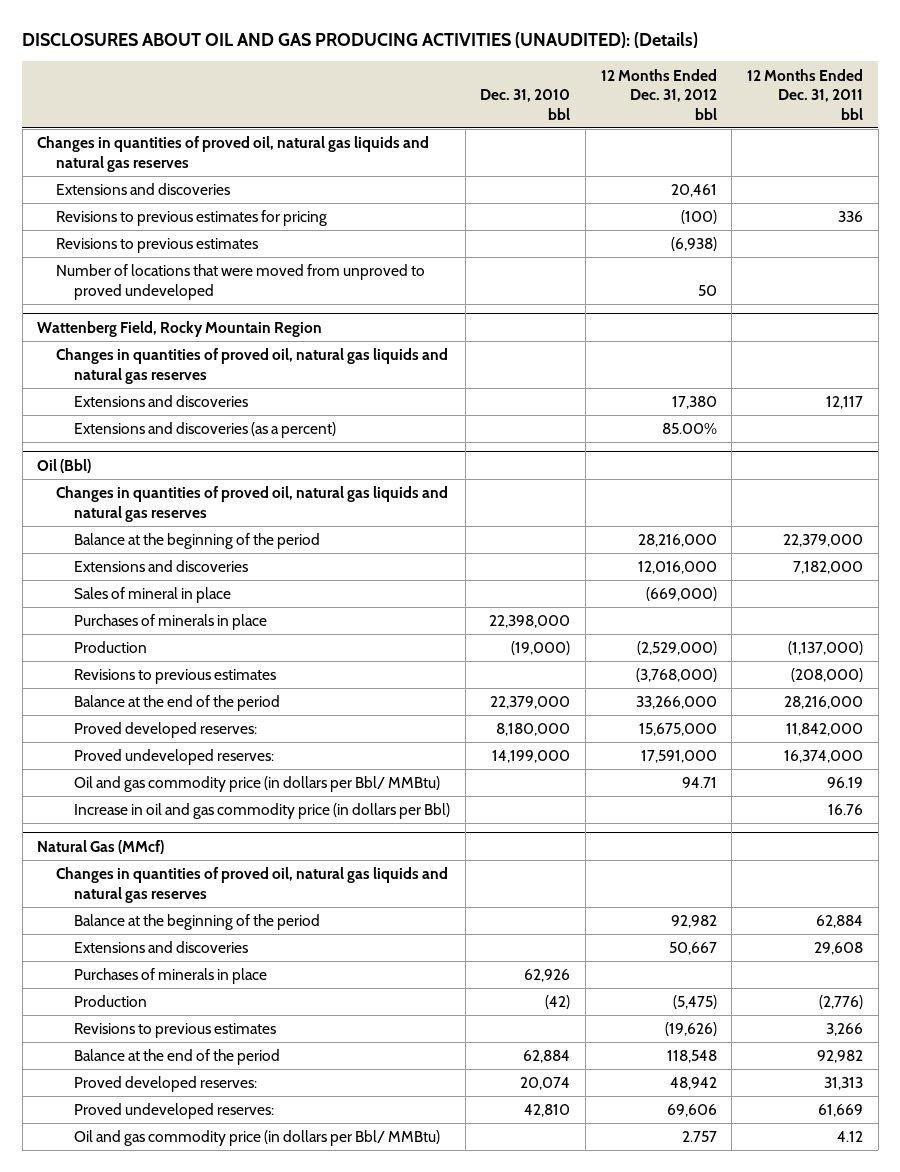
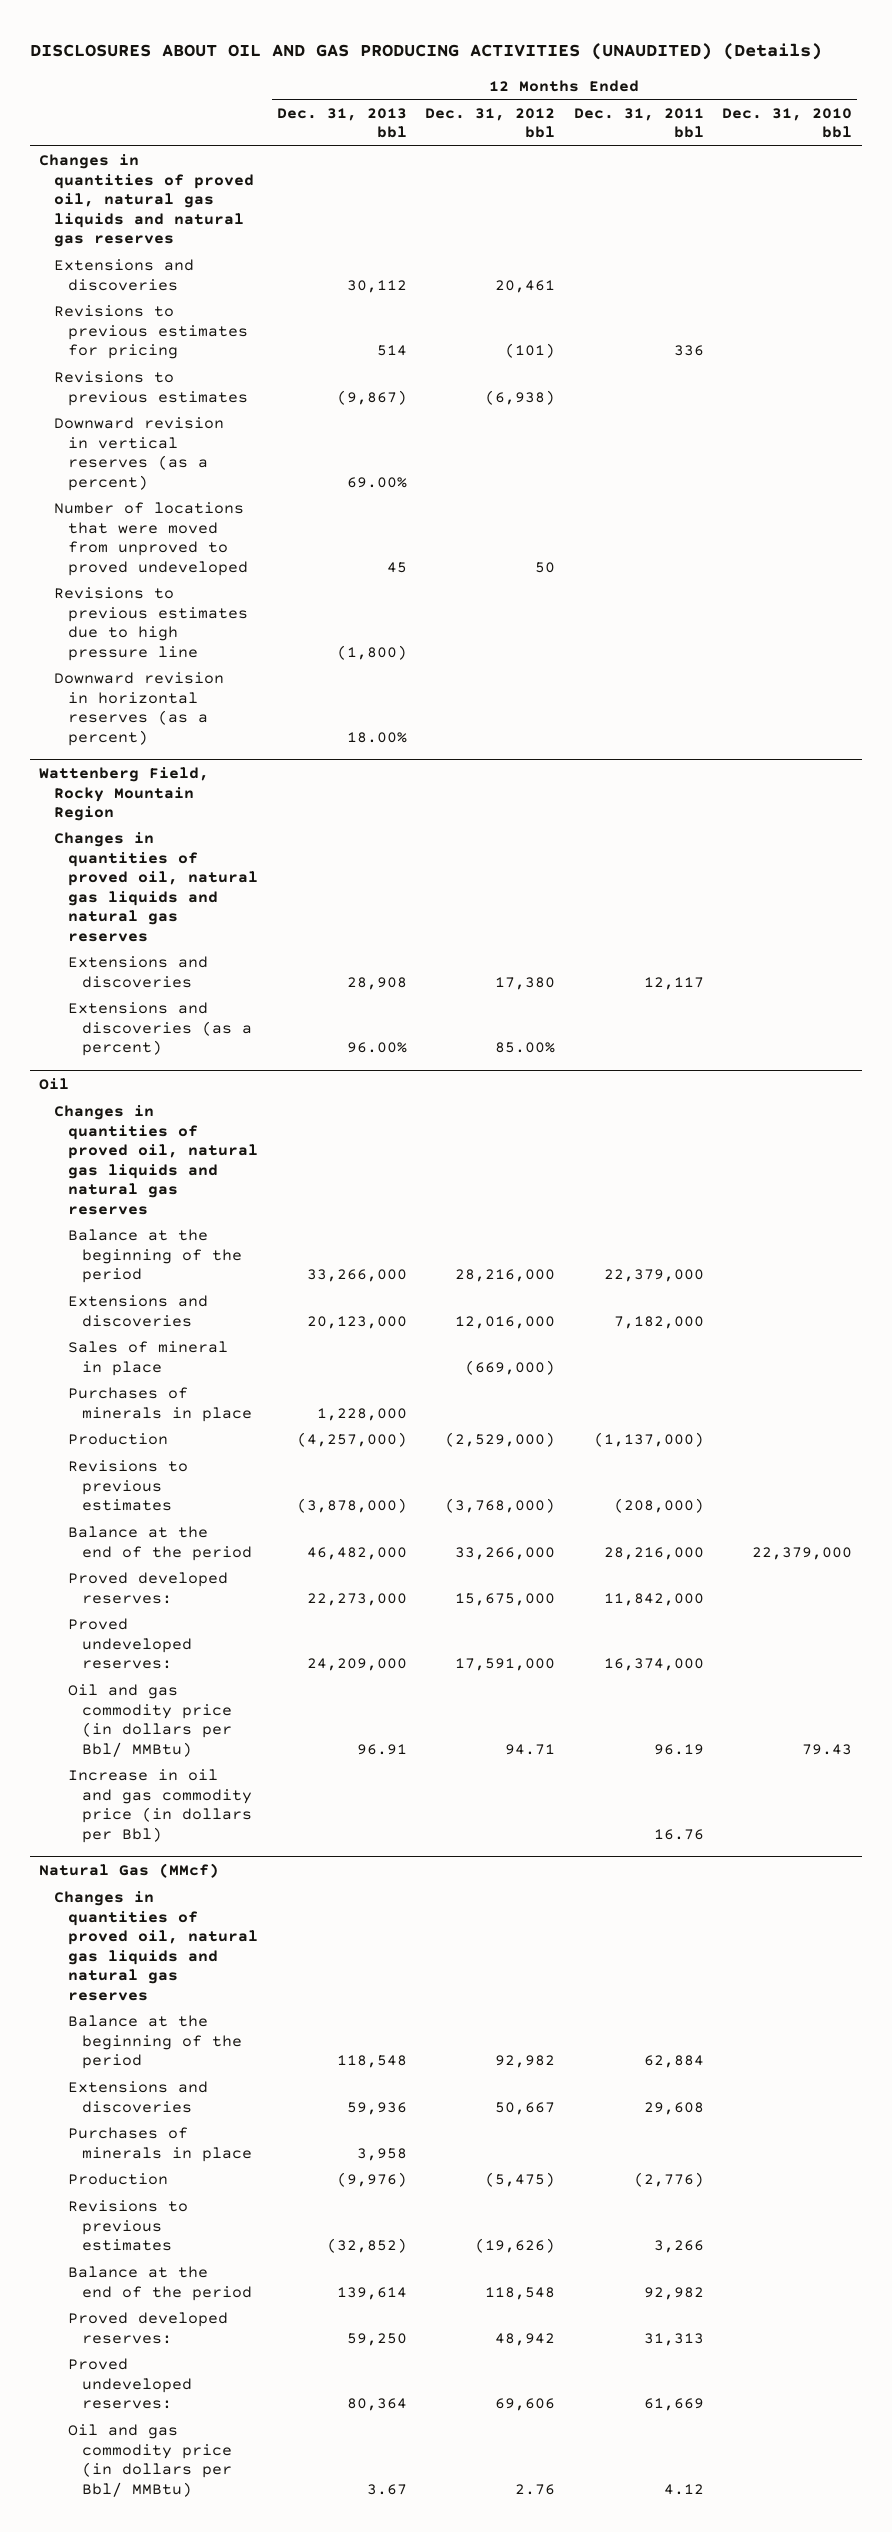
- DISCLOSURES ABOUT OIL AND GAS PRODUCING ACTIVITIES (UNAUDITED): (Details)
+ DISCLOSURES ABOUT OIL AND GAS PRODUCING ACTIVITIES (UNAUDITED) (Details)
- | Dec. 31, 2010 bbl | 12 Months Ended Dec. 31, 2012 bbl | 12 Months Ended Dec. 31, 2011 bbl
+ | 12 Months Ended Dec. 31, 2013 bbl | 12 Months Ended Dec. 31, 2012 bbl | 12 Months Ended Dec. 31, 2011 bbl | 12 Months Ended Dec. 31, 2010 bbl
- Revisions to previous estimates for pricing | | (100) | 336
+ Revisions to previous estimates for pricing | 514 | (101) | 336 |
+ Downward revision in vertical reserves (as a percent) | 69.00% | | |
+ Revisions to previous estimates due to high pressure line | (1,800) | | |
+ Downward revision in horizontal reserves (as a percent) | 18.00% | | |
- Oil (Bbl)
+ Oil
@ Natural Gas (MMcf)
- Oil and gas commodity price (in dollars per Bbl/ MMBtu) | | 2.757 | 4.12
+ Oil and gas commodity price (in dollars per Bbl/ MMBtu) | 3.67 | 2.76 | 4.12 |

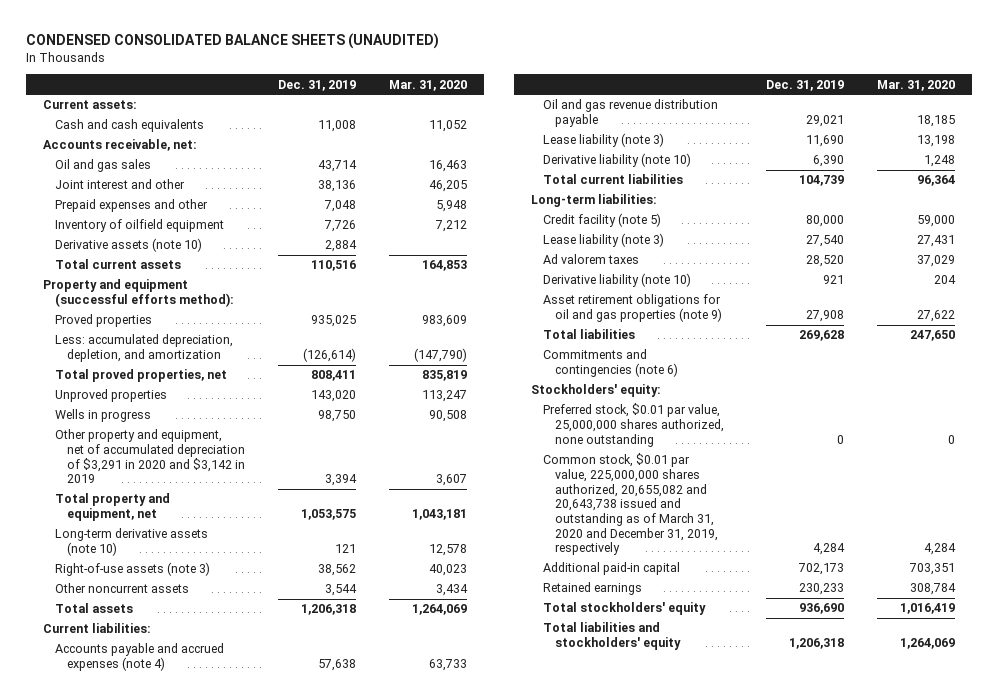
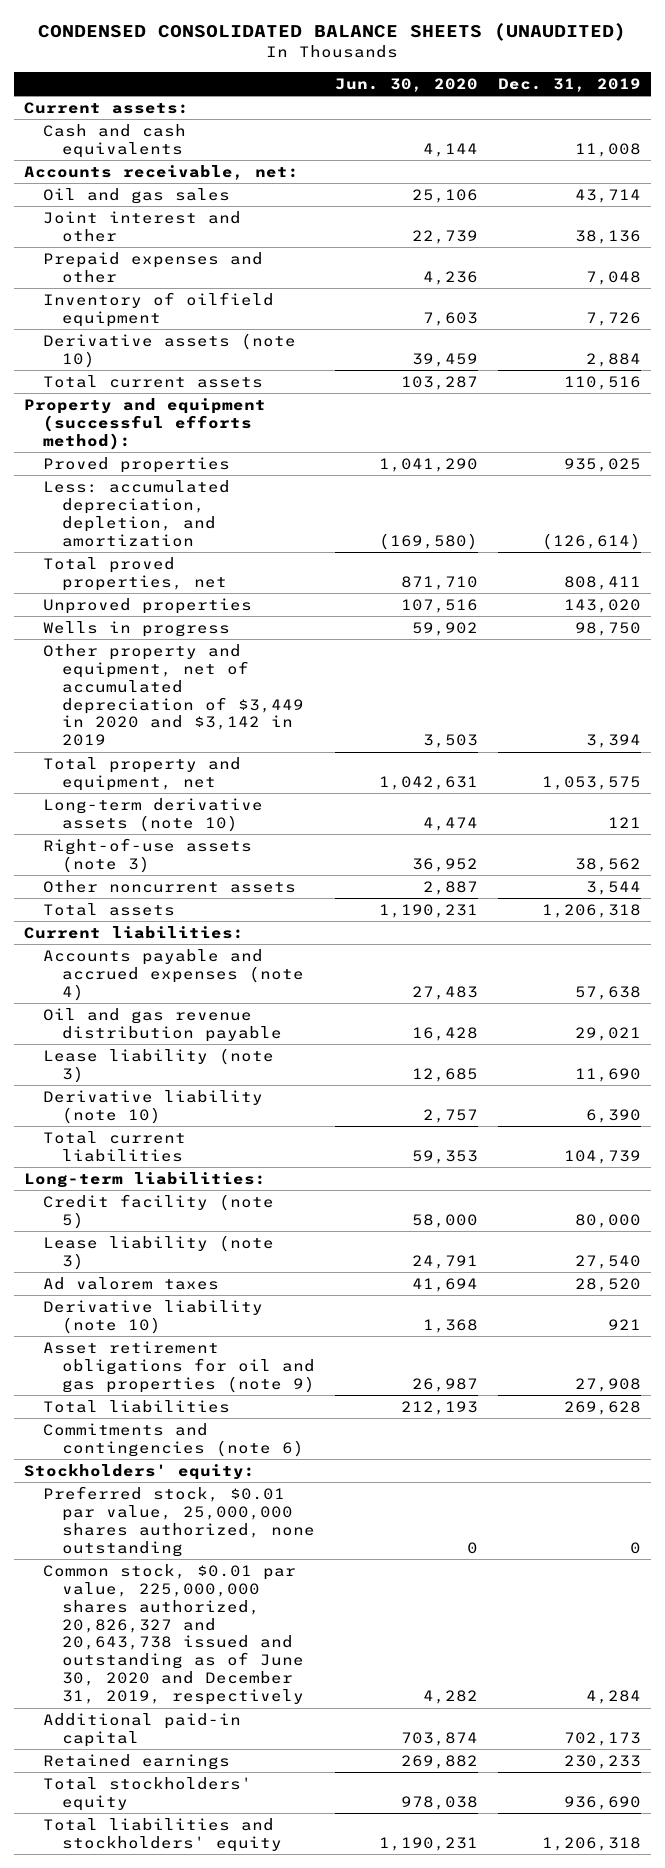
- | Dec. 31, 2019 | Mar. 31, 2020
+ | Jun. 30, 2020 | Dec. 31, 2019
- Other property and equipment, net of accumulated depreciation of $3,291 in 2020 and $3,142 in 2019 | 3,394 | 3,607
+ Other property and equipment, net of accumulated depreciation of $3,449 in 2020 and $3,142 in 2019 | 3,503 | 3,394
- Common stock, $0.01 par value, 225,000,000 shares authorized, 20,655,082 and 20,643,738 issued and outstanding as of March 31, 2020 and December 31, 2019, respectively | 4,284 | 4,284
+ Common stock, $0.01 par value, 225,000,000 shares authorized, 20,826,327 and 20,643,738 issued and outstanding as of June 30, 2020 and December 31, 2019, respectively | 4,282 | 4,284

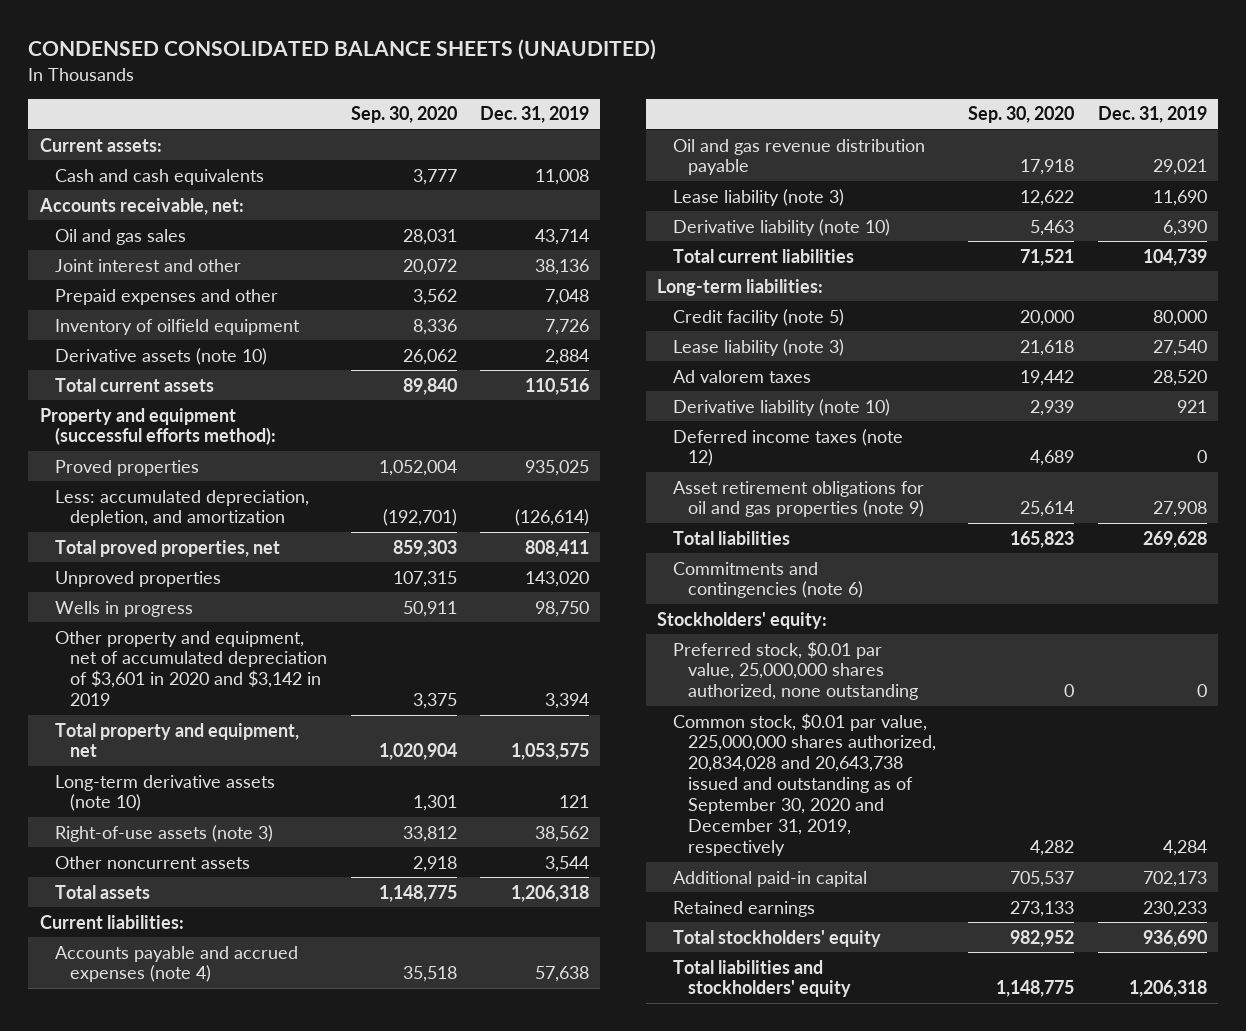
- | Jun. 30, 2020 | Dec. 31, 2019
+ | Sep. 30, 2020 | Dec. 31, 2019
- Other property and equipment, net of accumulated depreciation of $3,449 in 2020 and $3,142 in 2019 | 3,503 | 3,394
+ Other property and equipment, net of accumulated depreciation of $3,601 in 2020 and $3,142 in 2019 | 3,375 | 3,394
+ Deferred income taxes (note 12) | 4,689 | 0
- Common stock, $0.01 par value, 225,000,000 shares authorized, 20,826,327 and 20,643,738 issued and outstanding as of June 30, 2020 and December 31, 2019, respectively | 4,282 | 4,284
+ Common stock, $0.01 par value, 225,000,000 shares authorized, 20,834,028 and 20,643,738 issued and outstanding as of September 30, 2020 and December 31, 2019, respectively | 4,282 | 4,284

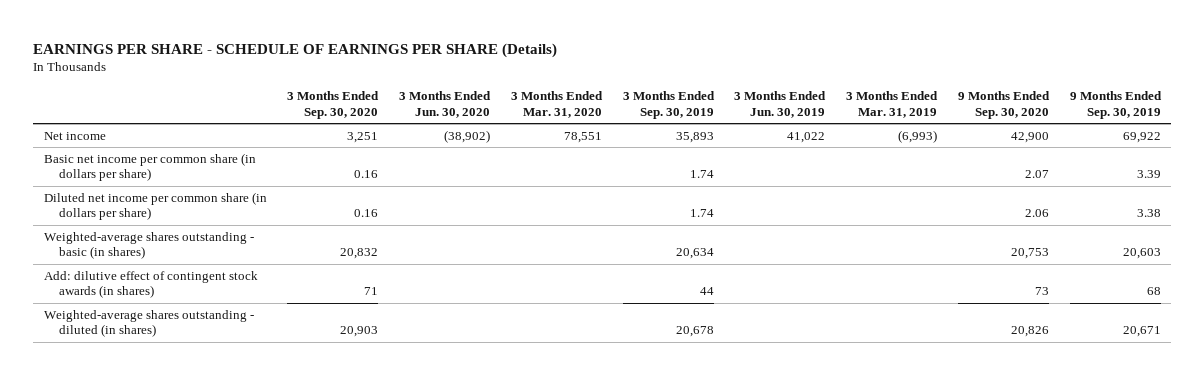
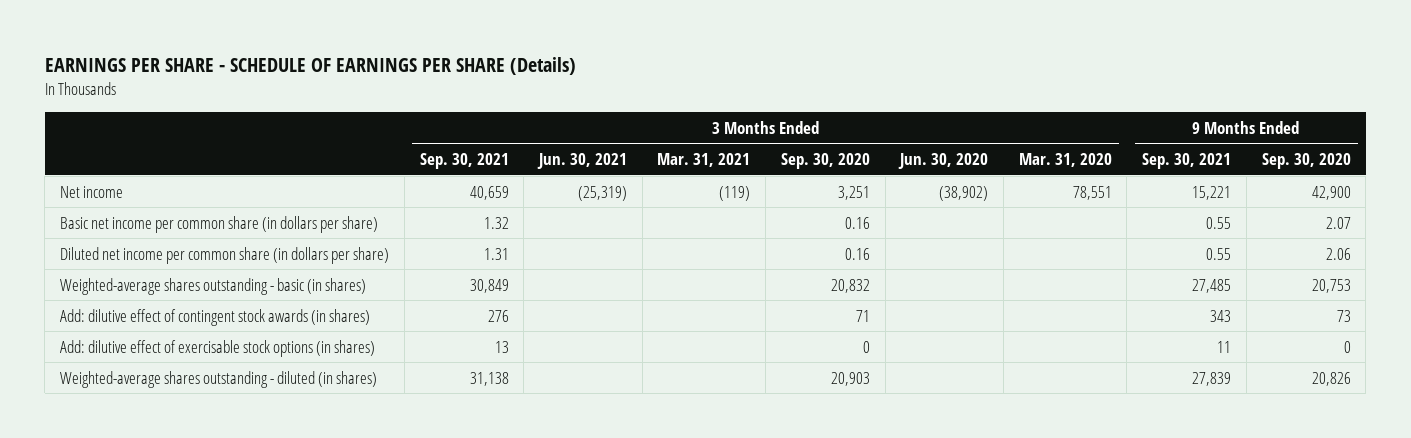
- | 3 Months Ended Sep. 30, 2020 | 3 Months Ended Jun. 30, 2020 | 3 Months Ended Mar. 31, 2020 | 3 Months Ended Sep. 30, 2019 | 3 Months Ended Jun. 30, 2019 | 3 Months Ended Mar. 31, 2019 | 9 Months Ended Sep. 30, 2020 | 9 Months Ended Sep. 30, 2019
+ | 3 Months Ended Sep. 30, 2021 | 3 Months Ended Jun. 30, 2021 | 3 Months Ended Mar. 31, 2021 | 3 Months Ended Sep. 30, 2020 | 3 Months Ended Jun. 30, 2020 | 3 Months Ended Mar. 31, 2020 | 9 Months Ended Sep. 30, 2021 | 9 Months Ended Sep. 30, 2020
+ Add: dilutive effect of exercisable stock options (in shares) | 13 | | | 0 | | | 11 | 0

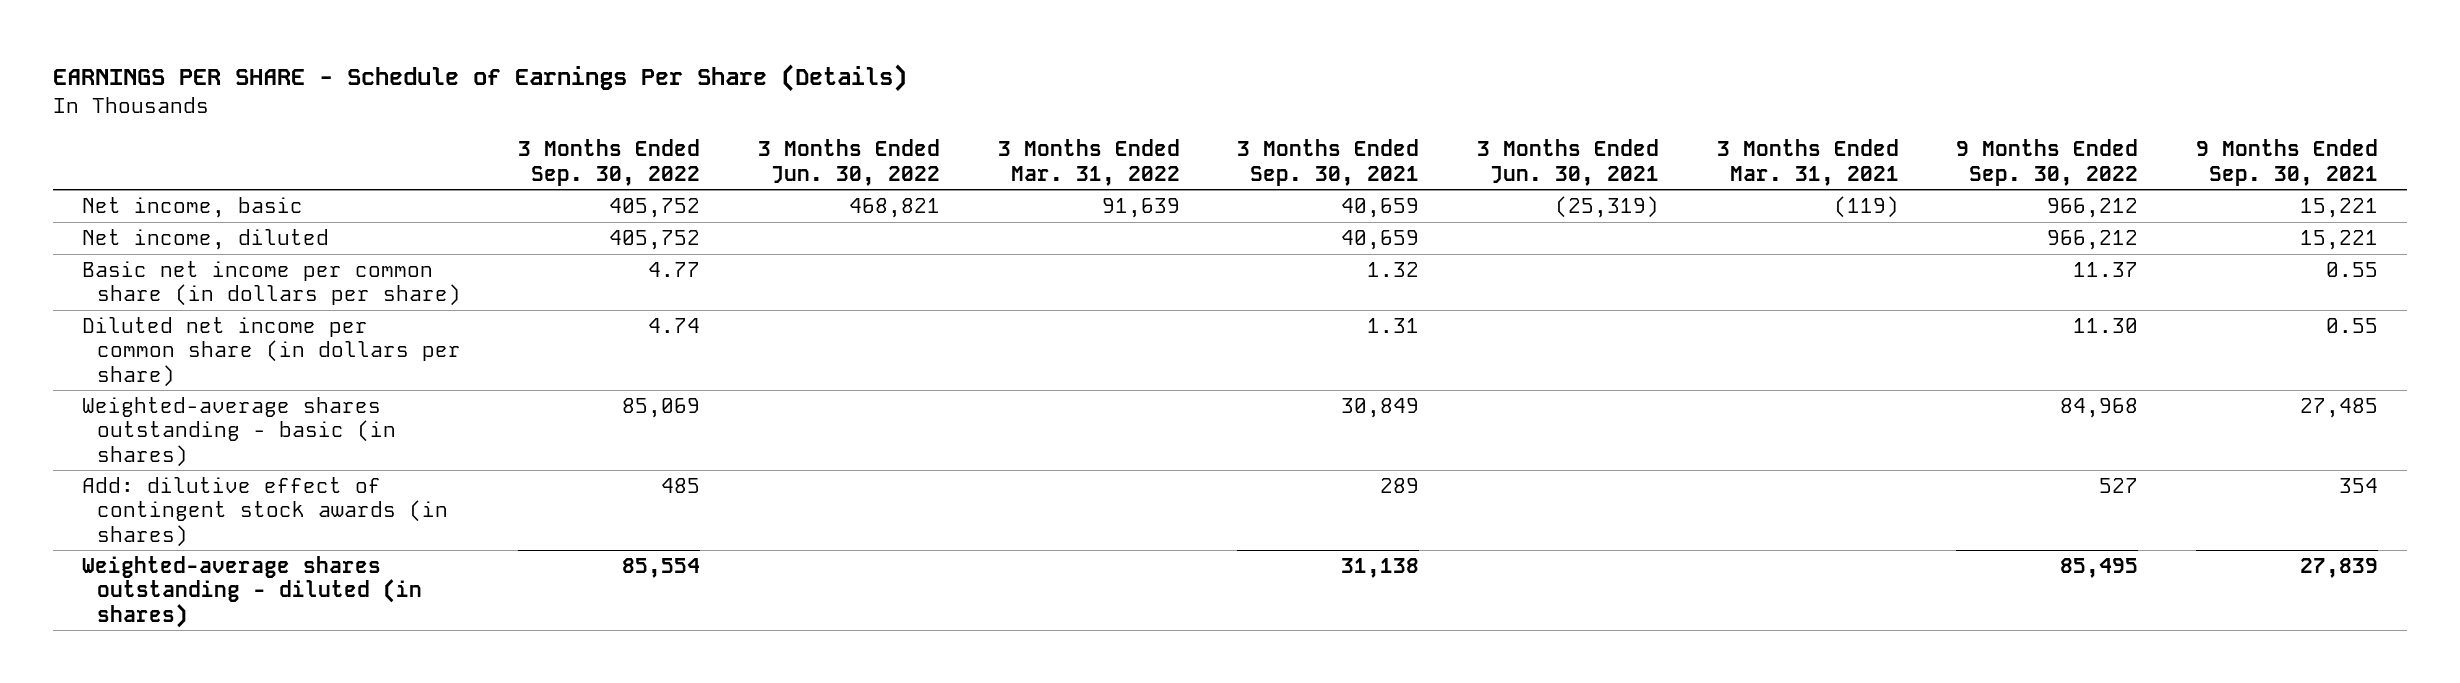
- EARNINGS PER SHARE - SCHEDULE OF EARNINGS PER SHARE (Details)
+ EARNINGS PER SHARE - Schedule of Earnings Per Share (Details)
- | 3 Months Ended Sep. 30, 2021 | 3 Months Ended Jun. 30, 2021 | 3 Months Ended Mar. 31, 2021 | 3 Months Ended Sep. 30, 2020 | 3 Months Ended Jun. 30, 2020 | 3 Months Ended Mar. 31, 2020 | 9 Months Ended Sep. 30, 2021 | 9 Months Ended Sep. 30, 2020
+ | 3 Months Ended Sep. 30, 2022 | 3 Months Ended Jun. 30, 2022 | 3 Months Ended Mar. 31, 2022 | 3 Months Ended Sep. 30, 2021 | 3 Months Ended Jun. 30, 2021 | 3 Months Ended Mar. 31, 2021 | 9 Months Ended Sep. 30, 2022 | 9 Months Ended Sep. 30, 2021
- Net income | 40,659 | (25,319) | (119) | 3,251 | (38,902) | 78,551 | 15,221 | 42,900
+ Net income, basic | 405,752 | 468,821 | 91,639 | 40,659 | (25,319) | (119) | 966,212 | 15,221
+ Net income, diluted | 405,752 | | | 40,659 | | | 966,212 | 15,221
- Add: dilutive effect of contingent stock awards (in shares) | 276 | | | 71 | | | 343 | 73
- Add: dilutive effect of exercisable stock options (in shares) | 13 | | | 0 | | | 11 | 0
+ Add: dilutive effect of contingent stock awards (in shares) | 485 | | | 289 | | | 527 | 354

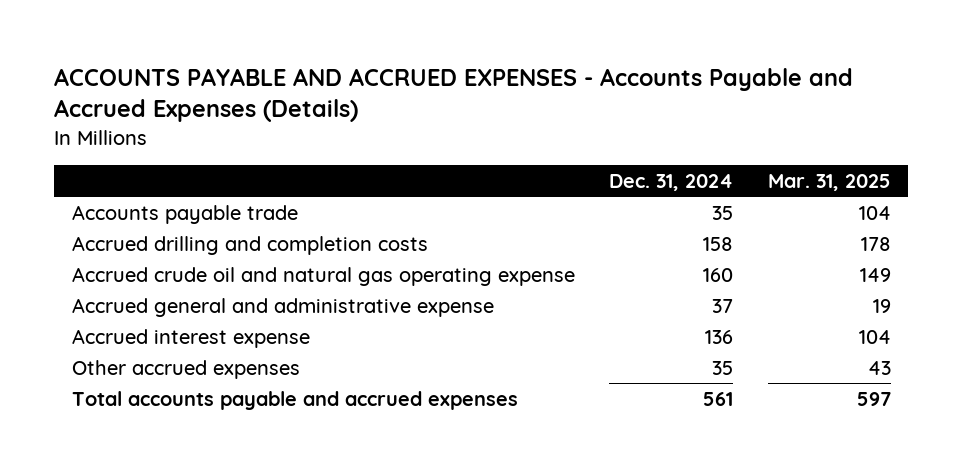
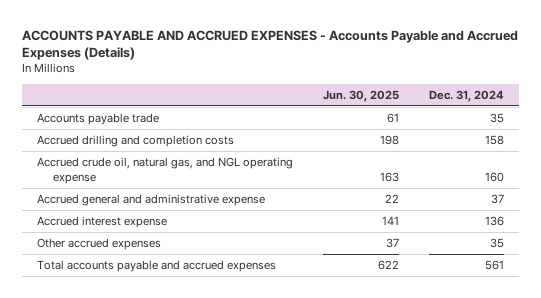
- | Dec. 31, 2024 | Mar. 31, 2025
+ | Jun. 30, 2025 | Dec. 31, 2024
- Accrued crude oil and natural gas operating expense | 160 | 149
+ Accrued crude oil, natural gas, and NGL operating expense | 163 | 160

